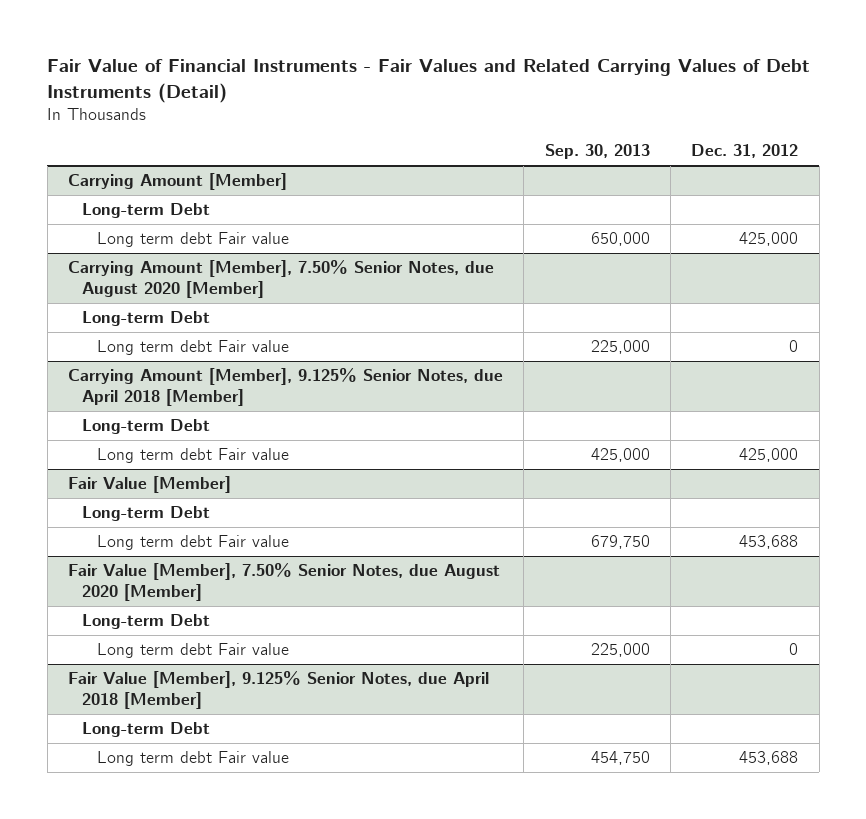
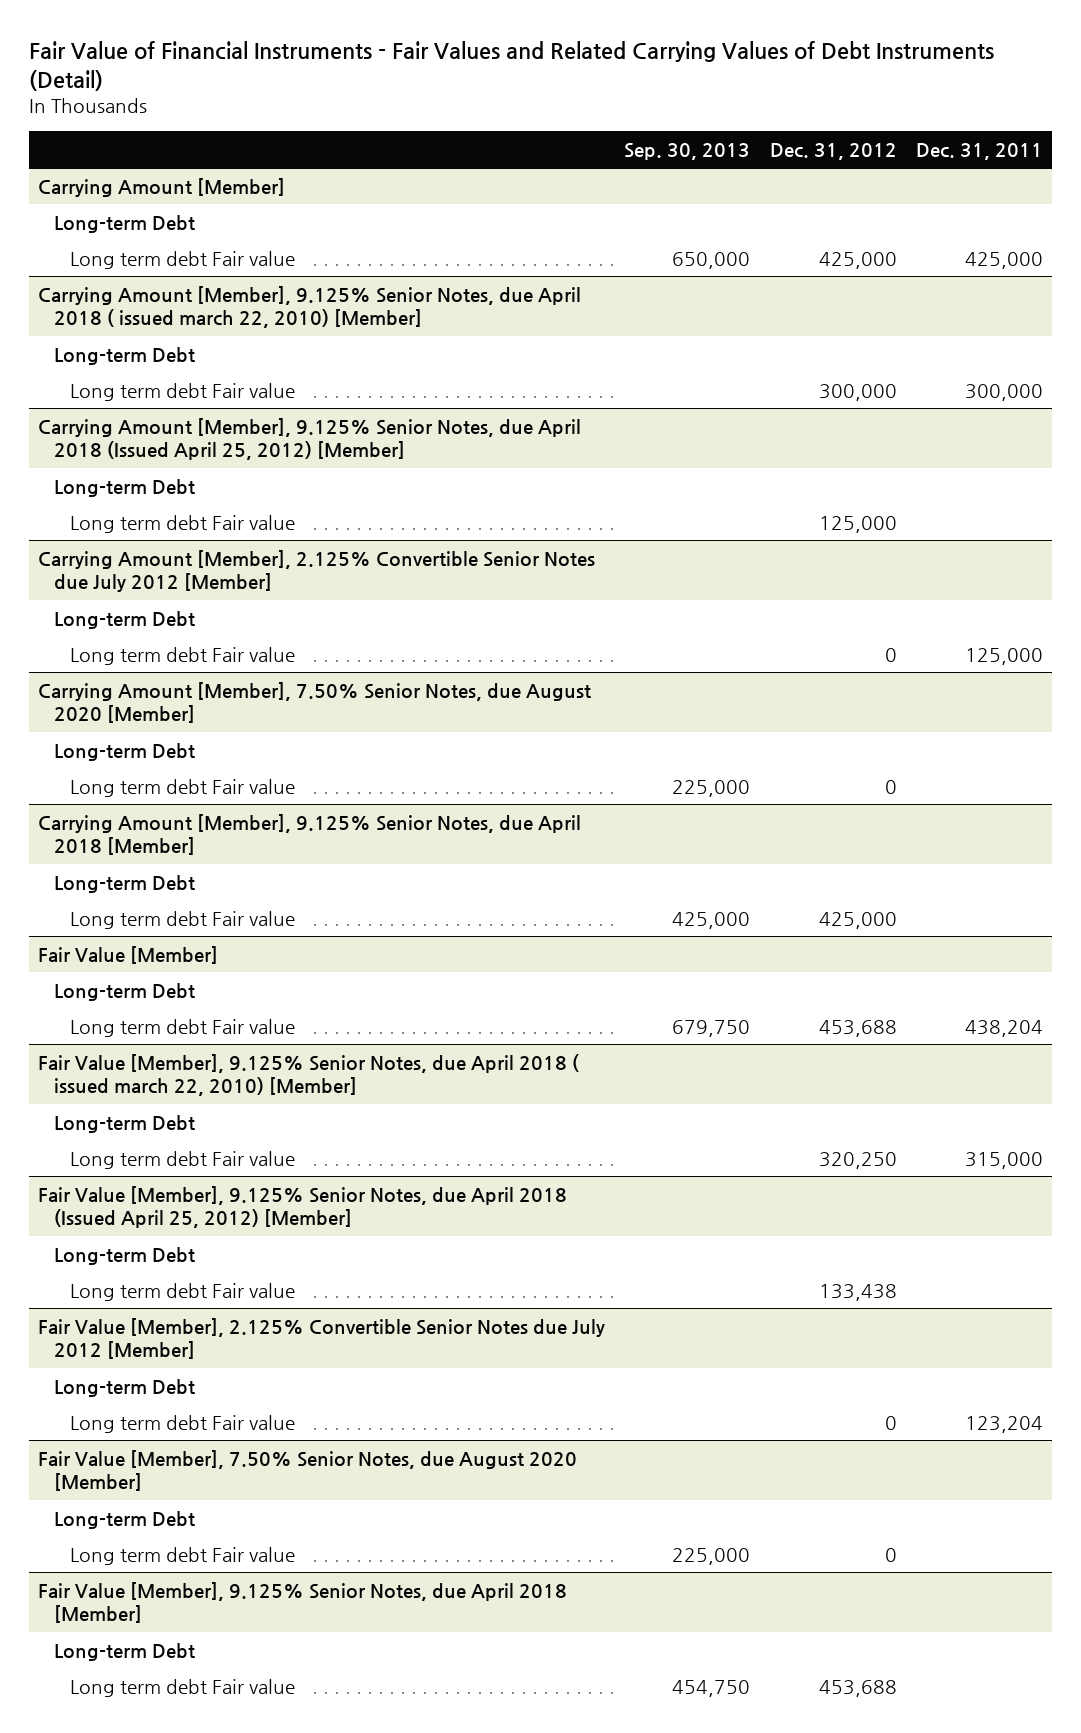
- | Sep. 30, 2013 | Dec. 31, 2012
+ | Sep. 30, 2013 | Dec. 31, 2012 | Dec. 31, 2011
+ Carrying Amount [Member], 9.125% Senior Notes, due April 2018 ( issued march 22, 2010) [Member]
+ Long-term Debt
+ Long term debt Fair value | | 300,000 | 300,000
+ Carrying Amount [Member], 9.125% Senior Notes, due April 2018 (Issued April 25, 2012) [Member]
+ Long-term Debt
+ Long term debt Fair value | | 125,000 |
+ Carrying Amount [Member], 2.125% Convertible Senior Notes due July 2012 [Member]
+ Long-term Debt
+ Long term debt Fair value | | 0 | 125,000
+ Fair Value [Member], 9.125% Senior Notes, due April 2018 ( issued march 22, 2010) [Member]
+ Long-term Debt
+ Long term debt Fair value | | 320,250 | 315,000
+ Fair Value [Member], 9.125% Senior Notes, due April 2018 (Issued April 25, 2012) [Member]
+ Long-term Debt
+ Long term debt Fair value | | 133,438 |
+ Fair Value [Member], 2.125% Convertible Senior Notes due July 2012 [Member]
+ Long-term Debt
+ Long term debt Fair value | | 0 | 123,204

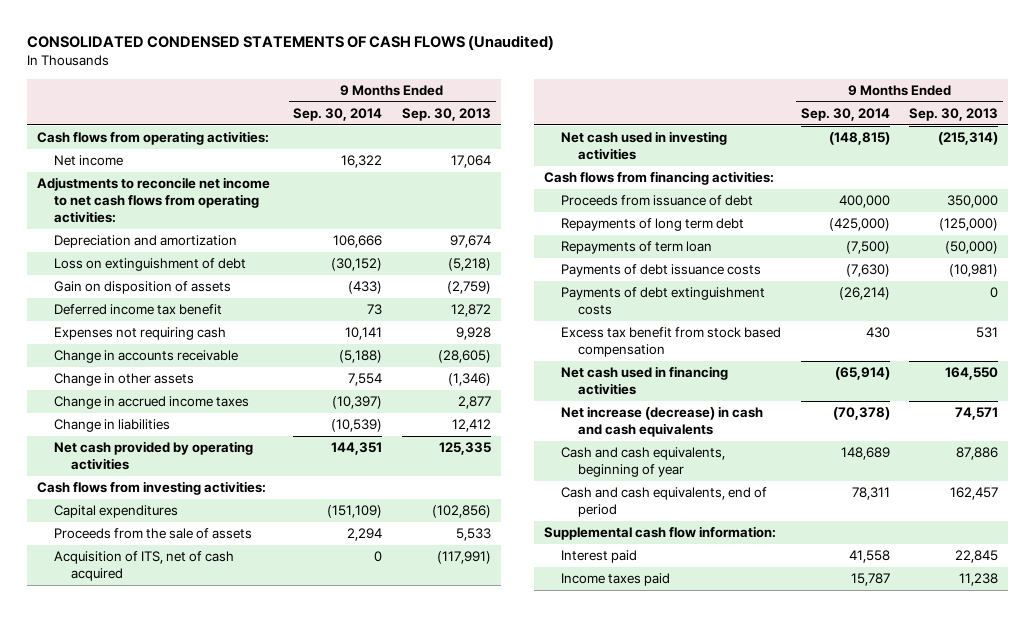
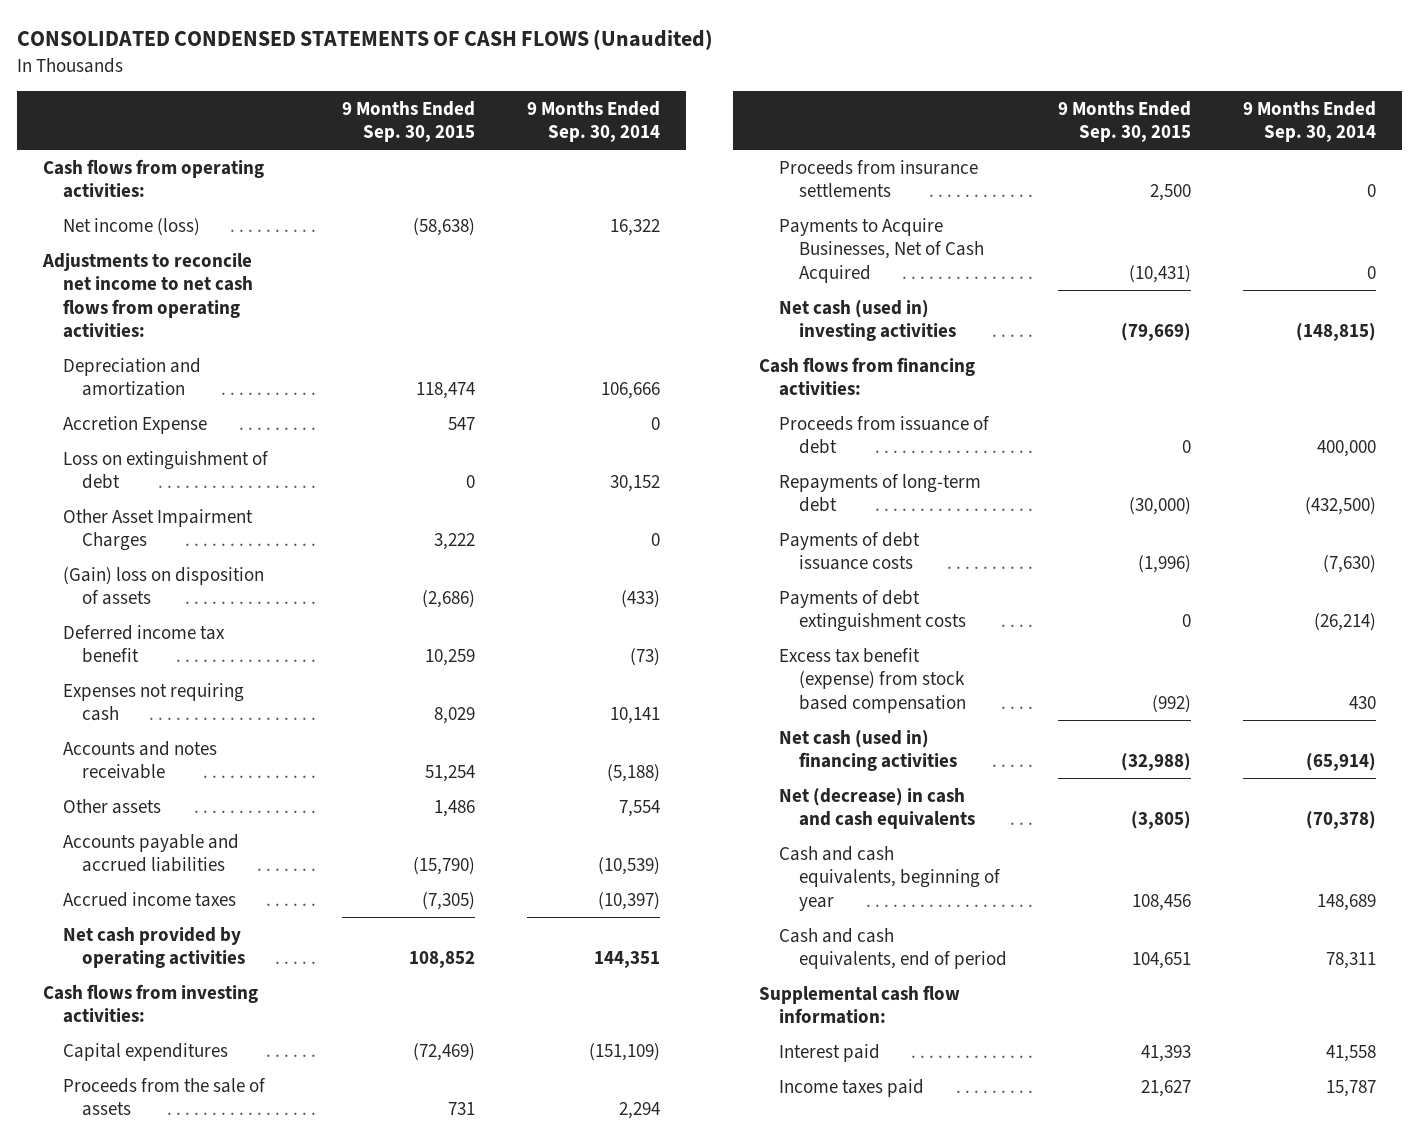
- | 9 Months Ended Sep. 30, 2014 | 9 Months Ended Sep. 30, 2013
+ | 9 Months Ended Sep. 30, 2015 | 9 Months Ended Sep. 30, 2014
- Net income | 16,322 | 17,064
+ Net income (loss) | (58,638) | 16,322
- Loss on extinguishment of debt | (30,152) | (5,218)
- Gain on disposition of assets | (433) | (2,759)
- Deferred income tax benefit | 73 | 12,872
+ Accretion Expense | 547 | 0
+ Loss on extinguishment of debt | 0 | 30,152
+ Other Asset Impairment Charges | 3,222 | 0
+ (Gain) loss on disposition of assets | (2,686) | (433)
+ Deferred income tax benefit | 10,259 | (73)
- Change in accounts receivable | (5,188) | (28,605)
- Change in other assets | 7,554 | (1,346)
- Change in accrued income taxes | (10,397) | 2,877
- Change in liabilities | (10,539) | 12,412
+ Accounts and notes receivable | 51,254 | (5,188)
+ Other assets | 1,486 | 7,554
+ Accounts payable and accrued liabilities | (15,790) | (10,539)
+ Accrued income taxes | (7,305) | (10,397)
- Acquisition of ITS, net of cash acquired | 0 | (117,991)
- Net cash used in investing activities | (148,815) | (215,314)
+ Proceeds from insurance settlements | 2,500 | 0
+ Payments to Acquire Businesses, Net of Cash Acquired | (10,431) | 0
+ Net cash (used in) investing activities | (79,669) | (148,815)
- Repayments of long term debt | (425,000) | (125,000)
- Repayments of term loan | (7,500) | (50,000)
+ Repayments of long-term debt | (30,000) | (432,500)
- Excess tax benefit from stock based compensation | 430 | 531
- Net cash used in financing activities | (65,914) | 164,550
- Net increase (decrease) in cash and cash equivalents | (70,378) | 74,571
+ Excess tax benefit (expense) from stock based compensation | (992) | 430
+ Net cash (used in) financing activities | (32,988) | (65,914)
+ Net (decrease) in cash and cash equivalents | (3,805) | (70,378)

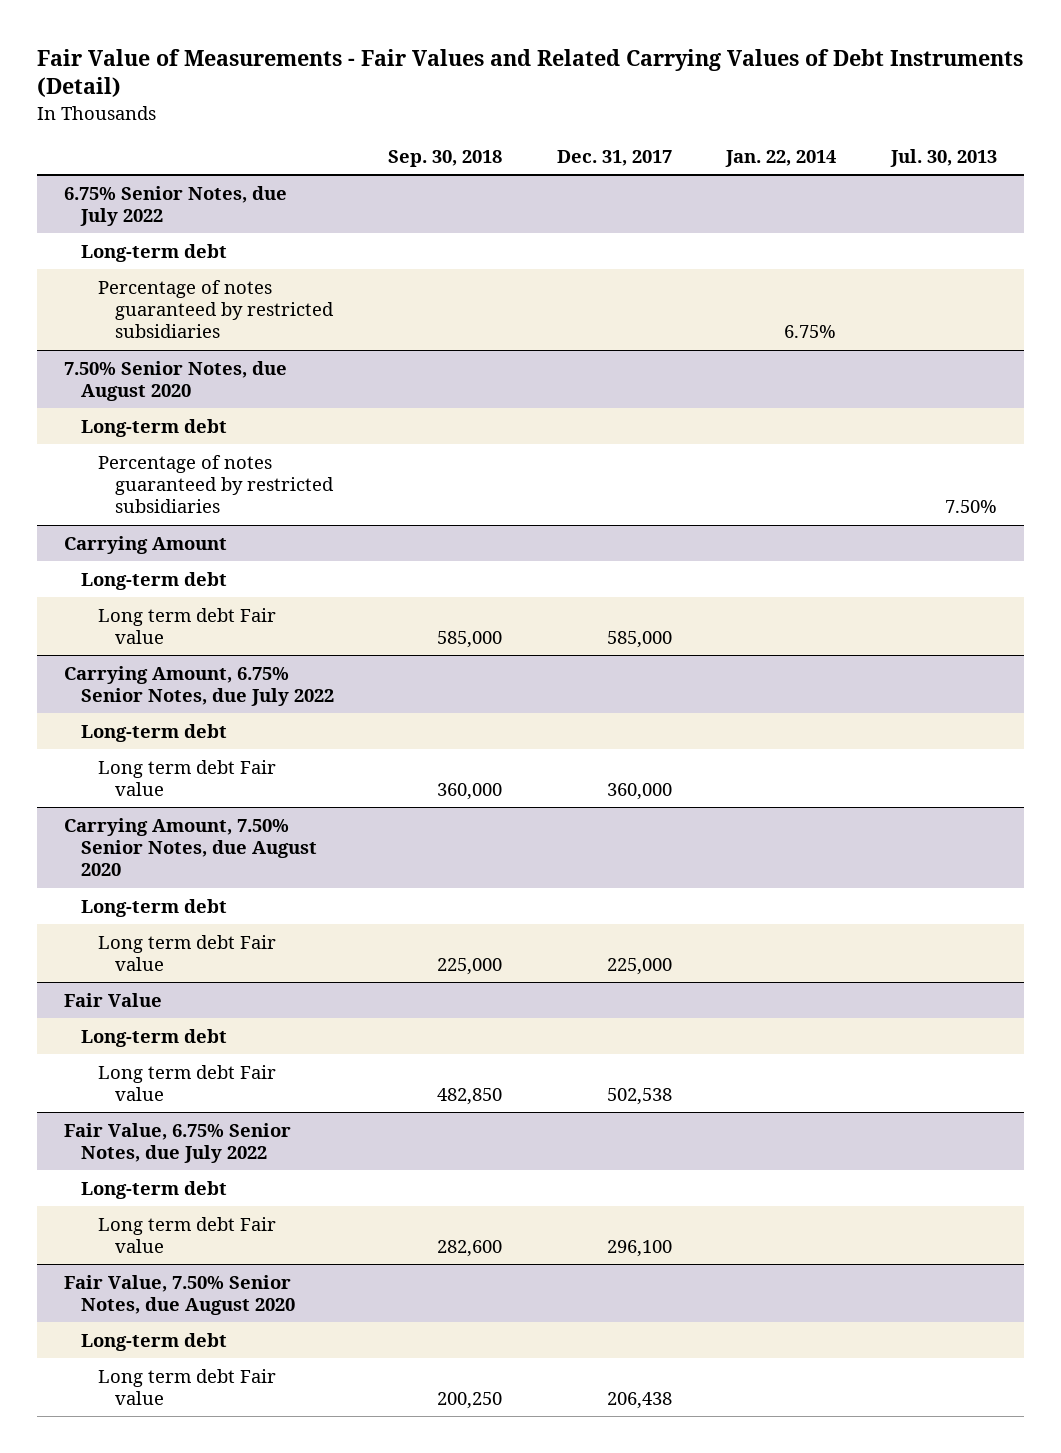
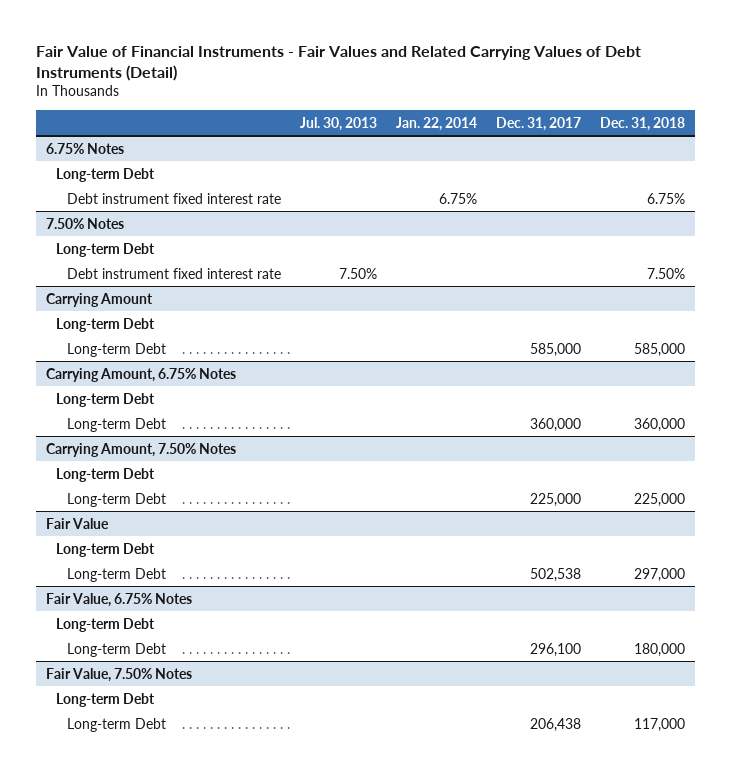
- Fair Value of Measurements - Fair Values and Related Carrying Values of Debt Instruments (Detail)
+ Fair Value of Financial Instruments - Fair Values and Related Carrying Values of Debt Instruments (Detail)
- | Sep. 30, 2018 | Dec. 31, 2017 | Jan. 22, 2014 | Jul. 30, 2013
+ | Jul. 30, 2013 | Jan. 22, 2014 | Dec. 31, 2017 | Dec. 31, 2018
- 6.75% Senior Notes, due July 2022
- Long-term debt
- Percentage of notes guaranteed by restricted subsidiaries | | | 6.75% |
- 7.50% Senior Notes, due August 2020
- Long-term debt
- Percentage of notes guaranteed by restricted subsidiaries | | | | 7.50%
+ 6.75% Notes
+ Long-term Debt
+ Debt instrument fixed interest rate | | 6.75% | | 6.75%
+ 7.50% Notes
+ Long-term Debt
+ Debt instrument fixed interest rate | 7.50% | | | 7.50%
@ Carrying Amount
- Long-term debt
- Long term debt Fair value | 585,000 | 585,000 | |
- Carrying Amount, 6.75% Senior Notes, due July 2022
- Long-term debt
- Long term debt Fair value | 360,000 | 360,000 | |
- Carrying Amount, 7.50% Senior Notes, due August 2020
- Long-term debt
- Long term debt Fair value | 225,000 | 225,000 | |
@ Carrying Amount
+ Long-term Debt
+ Long-term Debt | | | 585,000 | 585,000
+ Carrying Amount, 6.75% Notes
+ Long-term Debt
+ Long-term Debt | | | 360,000 | 360,000
+ Carrying Amount, 7.50% Notes
+ Long-term Debt
+ Long-term Debt | | | 225,000 | 225,000
@ Fair Value
- Long-term debt
- Long term debt Fair value | 482,850 | 502,538 | |
- Fair Value, 6.75% Senior Notes, due July 2022
- Long-term debt
- Long term debt Fair value | 282,600 | 296,100 | |
- Fair Value, 7.50% Senior Notes, due August 2020
- Long-term debt
- Long term debt Fair value | 200,250 | 206,438 | |
@ Fair Value
+ Long-term Debt
+ Long-term Debt | | | 502,538 | 297,000
+ Fair Value, 6.75% Notes
+ Long-term Debt
+ Long-term Debt | | | 296,100 | 180,000
+ Fair Value, 7.50% Notes
+ Long-term Debt
+ Long-term Debt | | | 206,438 | 117,000

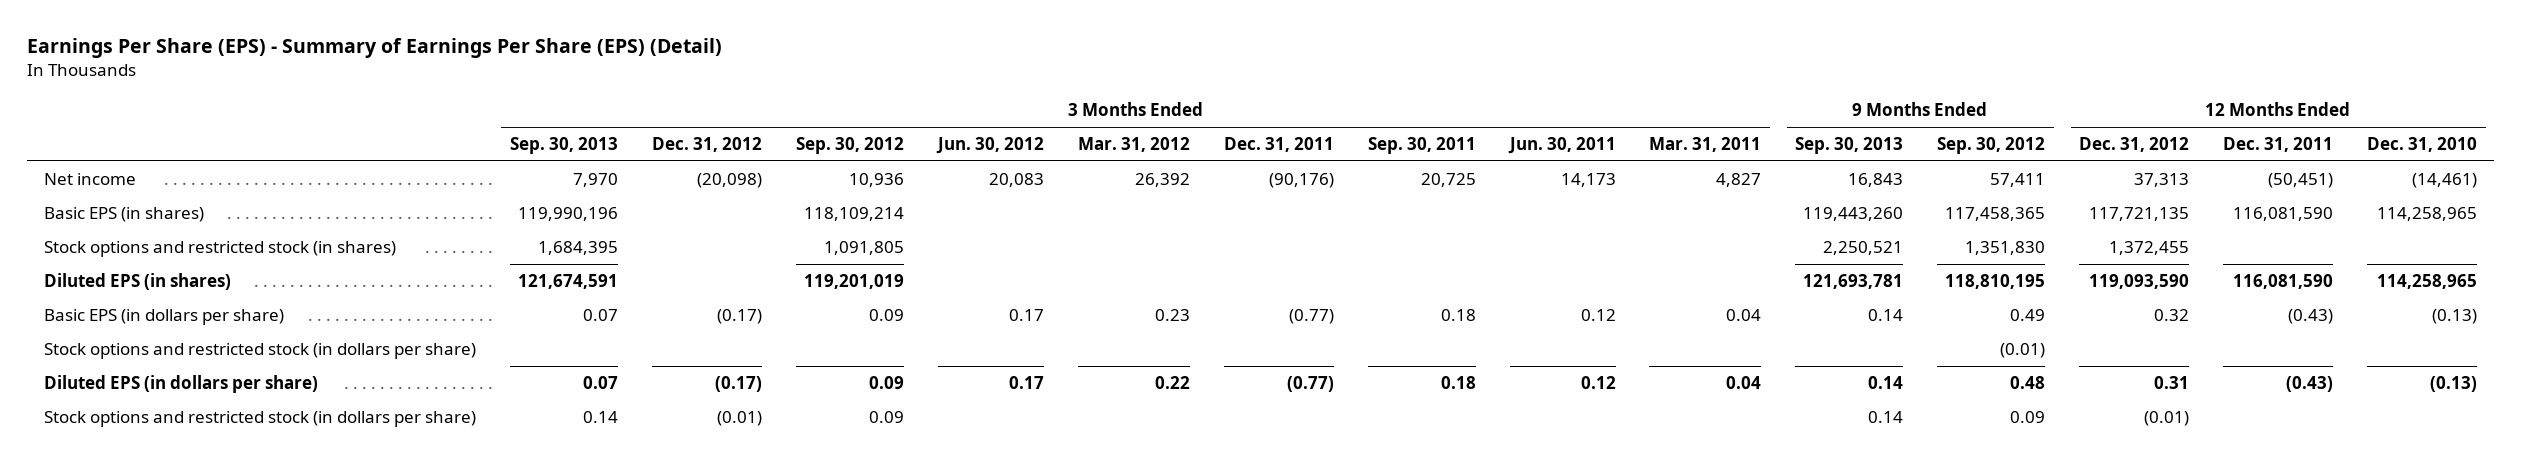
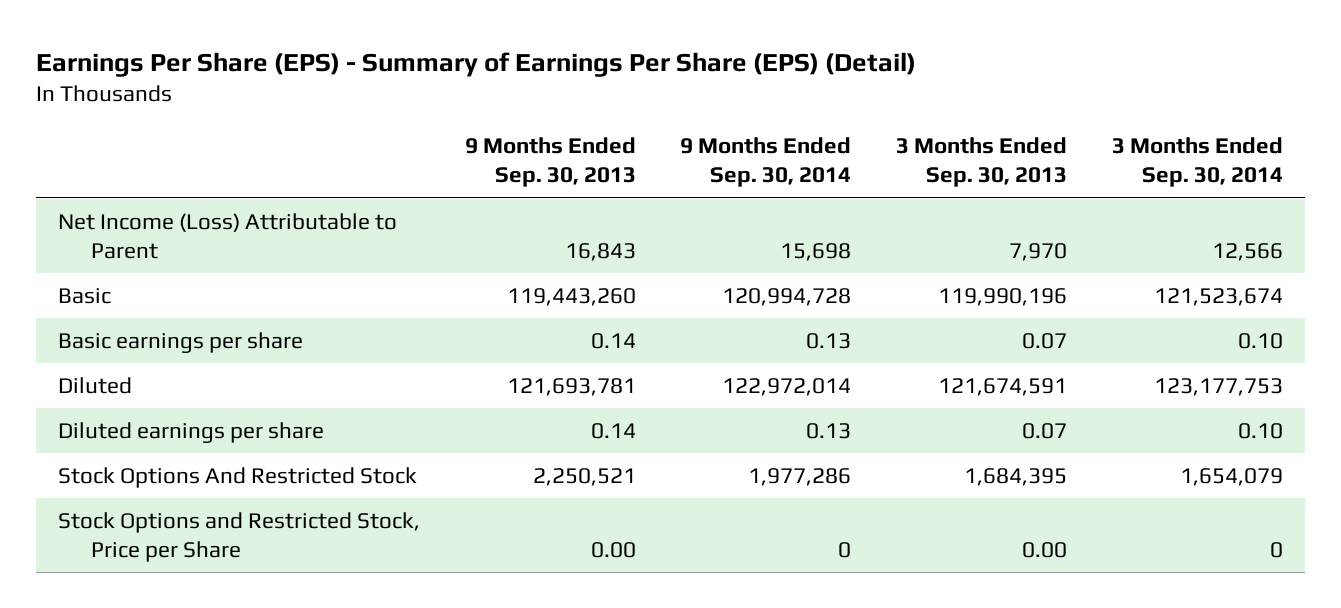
- | 3 Months Ended Sep. 30, 2013 | 3 Months Ended Dec. 31, 2012 | 3 Months Ended Sep. 30, 2012 | 3 Months Ended Jun. 30, 2012 | 3 Months Ended Mar. 31, 2012 | 3 Months Ended Dec. 31, 2011 | 3 Months Ended Sep. 30, 2011 | 3 Months Ended Jun. 30, 2011 | 3 Months Ended Mar. 31, 2011 | 9 Months Ended Sep. 30, 2013 | 9 Months Ended Sep. 30, 2012 | 12 Months Ended Dec. 31, 2012 | 12 Months Ended Dec. 31, 2011 | 12 Months Ended Dec. 31, 2010
+ | 9 Months Ended Sep. 30, 2013 | 9 Months Ended Sep. 30, 2014 | 3 Months Ended Sep. 30, 2013 | 3 Months Ended Sep. 30, 2014
- Net income | 7,970 | (20,098) | 10,936 | 20,083 | 26,392 | (90,176) | 20,725 | 14,173 | 4,827 | 16,843 | 57,411 | 37,313 | (50,451) | (14,461)
- Basic EPS (in shares) | 119,990,196 | | 118,109,214 | | | | | | | 119,443,260 | 117,458,365 | 117,721,135 | 116,081,590 | 114,258,965
- Stock options and restricted stock (in shares) | 1,684,395 | | 1,091,805 | | | | | | | 2,250,521 | 1,351,830 | 1,372,455 | |
- Diluted EPS (in shares) | 121,674,591 | | 119,201,019 | | | | | | | 121,693,781 | 118,810,195 | 119,093,590 | 116,081,590 | 114,258,965
- Basic EPS (in dollars per share) | 0.07 | (0.17) | 0.09 | 0.17 | 0.23 | (0.77) | 0.18 | 0.12 | 0.04 | 0.14 | 0.49 | 0.32 | (0.43) | (0.13)
- Stock options and restricted stock (in dollars per share) | | | | | | | | | | | (0.01) | | |
- Diluted EPS (in dollars per share) | 0.07 | (0.17) | 0.09 | 0.17 | 0.22 | (0.77) | 0.18 | 0.12 | 0.04 | 0.14 | 0.48 | 0.31 | (0.43) | (0.13)
- Stock options and restricted stock (in dollars per share) | 0.14 | (0.01) | 0.09 | | | | | | | 0.14 | 0.09 | (0.01) | |
+ Net Income (Loss) Attributable to Parent | 16,843 | 15,698 | 7,970 | 12,566
+ Basic | 119,443,260 | 120,994,728 | 119,990,196 | 121,523,674
+ Basic earnings per share | 0.14 | 0.13 | 0.07 | 0.10
+ Diluted | 121,693,781 | 122,972,014 | 121,674,591 | 123,177,753
+ Diluted earnings per share | 0.14 | 0.13 | 0.07 | 0.10
+ Stock Options And Restricted Stock | 2,250,521 | 1,977,286 | 1,684,395 | 1,654,079
+ Stock Options and Restricted Stock, Price per Share | 0.00 | 0 | 0.00 | 0

